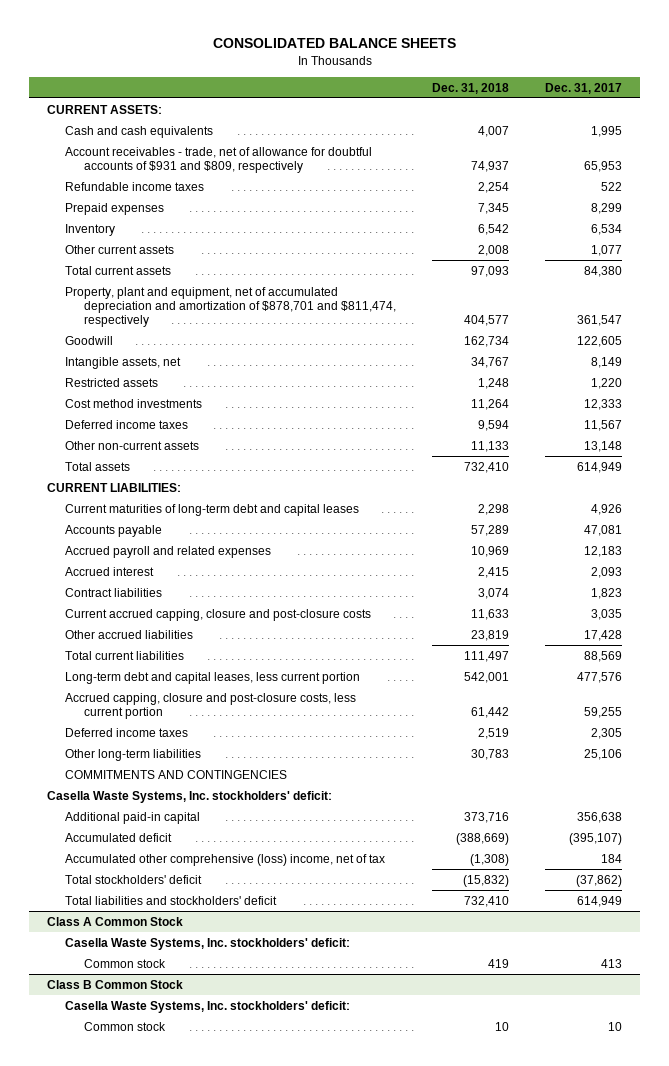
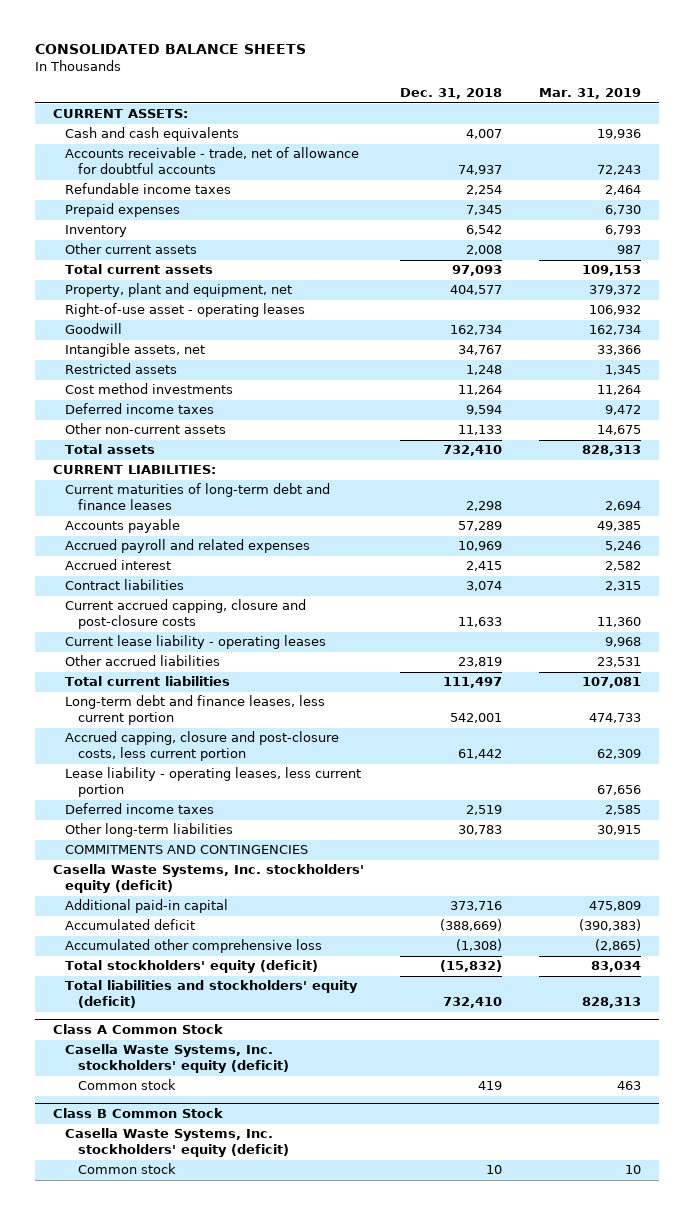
- | Dec. 31, 2018 | Dec. 31, 2017
+ | Dec. 31, 2018 | Mar. 31, 2019
- Account receivables - trade, net of allowance for doubtful accounts of $931 and $809, respectively | 74,937 | 65,953
+ Accounts receivable - trade, net of allowance for doubtful accounts | 74,937 | 72,243
- Property, plant and equipment, net of accumulated depreciation and amortization of $878,701 and $811,474, respectively | 404,577 | 361,547
+ Property, plant and equipment, net | 404,577 | 379,372
+ Right-of-use asset - operating leases | | 106,932
- Current maturities of long-term debt and capital leases | 2,298 | 4,926
+ Current maturities of long-term debt and finance leases | 2,298 | 2,694
+ Current lease liability - operating leases | | 9,968
- Long-term debt and capital leases, less current portion | 542,001 | 477,576
+ Long-term debt and finance leases, less current portion | 542,001 | 474,733
+ Lease liability - operating leases, less current portion | | 67,656
- Casella Waste Systems, Inc. stockholders' deficit:
+ Casella Waste Systems, Inc. stockholders' equity (deficit)
- Accumulated other comprehensive (loss) income, net of tax | (1,308) | 184
- Total stockholders' deficit | (15,832) | (37,862)
- Total liabilities and stockholders' deficit | 732,410 | 614,949
+ Accumulated other comprehensive loss | (1,308) | (2,865)
+ Total stockholders' equity (deficit) | (15,832) | 83,034
+ Total liabilities and stockholders' equity (deficit) | 732,410 | 828,313
@ Class A Common Stock
- Casella Waste Systems, Inc. stockholders' deficit:
+ Casella Waste Systems, Inc. stockholders' equity (deficit)
@ Class B Common Stock
- Casella Waste Systems, Inc. stockholders' deficit:
+ Casella Waste Systems, Inc. stockholders' equity (deficit)

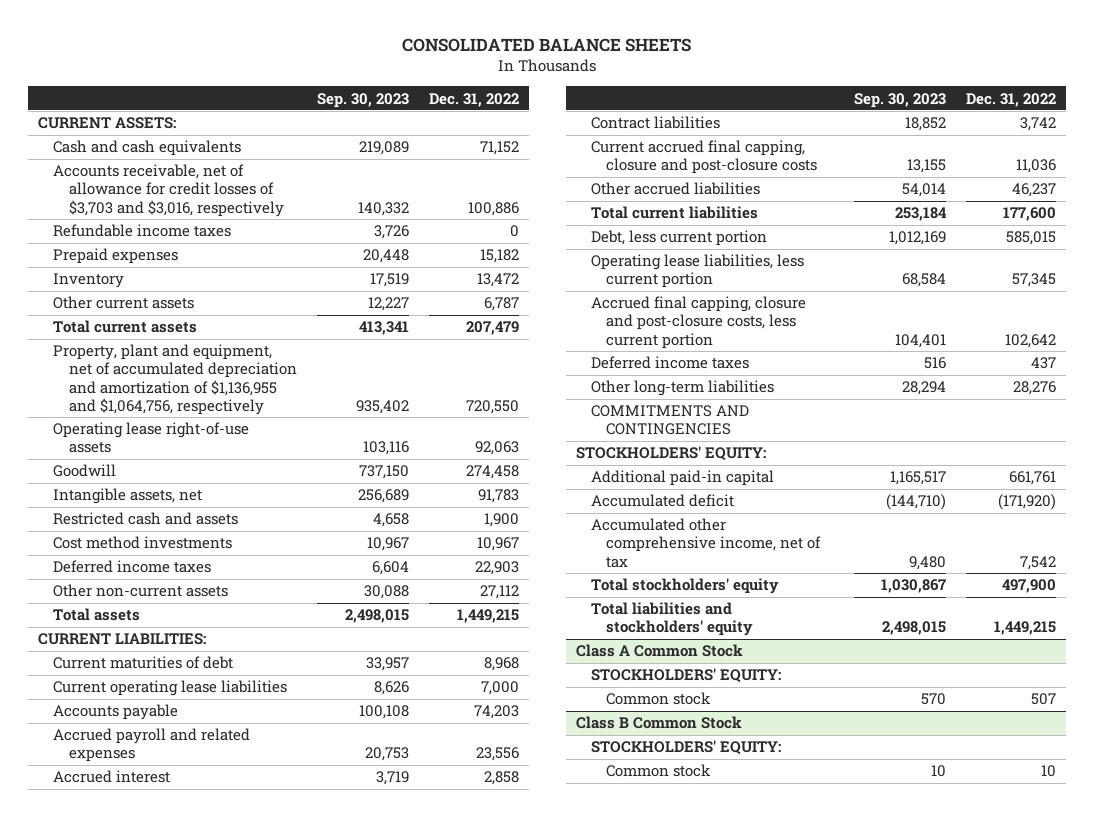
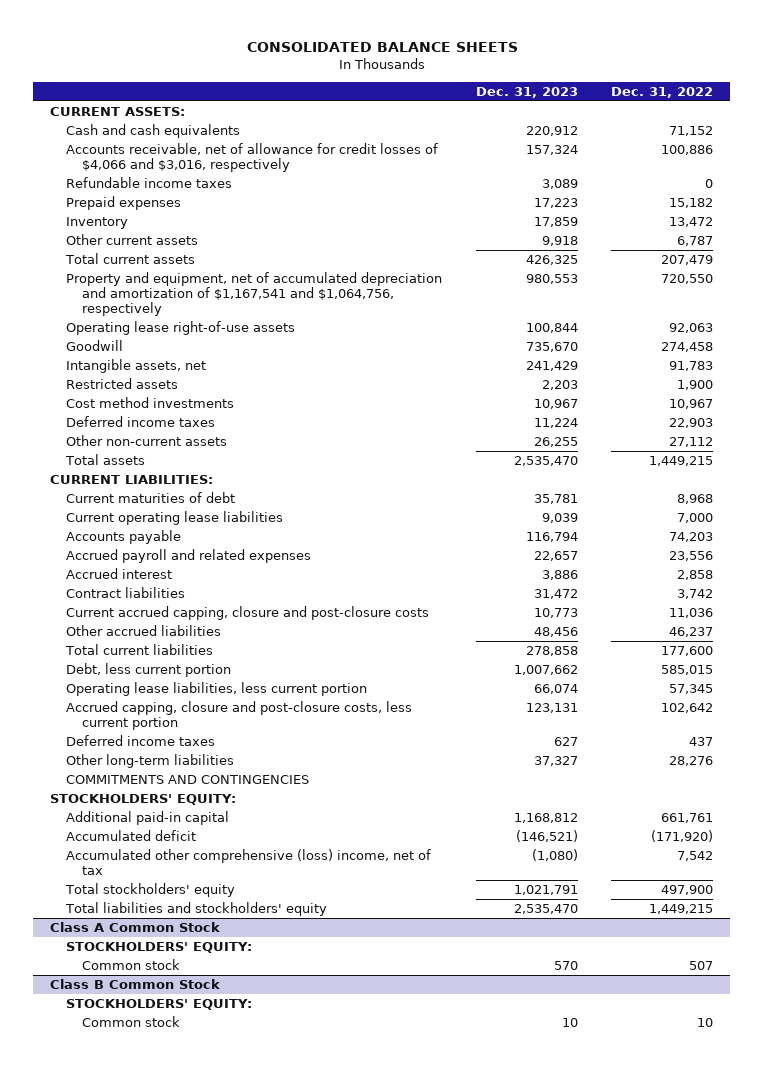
- | Sep. 30, 2023 | Dec. 31, 2022
+ | Dec. 31, 2023 | Dec. 31, 2022
- Accounts receivable, net of allowance for credit losses of $3,703 and $3,016, respectively | 140,332 | 100,886
+ Accounts receivable, net of allowance for credit losses of $4,066 and $3,016, respectively | 157,324 | 100,886
- Property, plant and equipment, net of accumulated depreciation and amortization of $1,136,955 and $1,064,756, respectively | 935,402 | 720,550
+ Property and equipment, net of accumulated depreciation and amortization of $1,167,541 and $1,064,756, respectively | 980,553 | 720,550
- Restricted cash and assets | 4,658 | 1,900
+ Restricted assets | 2,203 | 1,900
- Current accrued final capping, closure and post-closure costs | 13,155 | 11,036
+ Current accrued capping, closure and post-closure costs | 10,773 | 11,036
- Accrued final capping, closure and post-closure costs, less current portion | 104,401 | 102,642
+ Accrued capping, closure and post-closure costs, less current portion | 123,131 | 102,642
- Accumulated other comprehensive income, net of tax | 9,480 | 7,542
+ Accumulated other comprehensive (loss) income, net of tax | (1,080) | 7,542

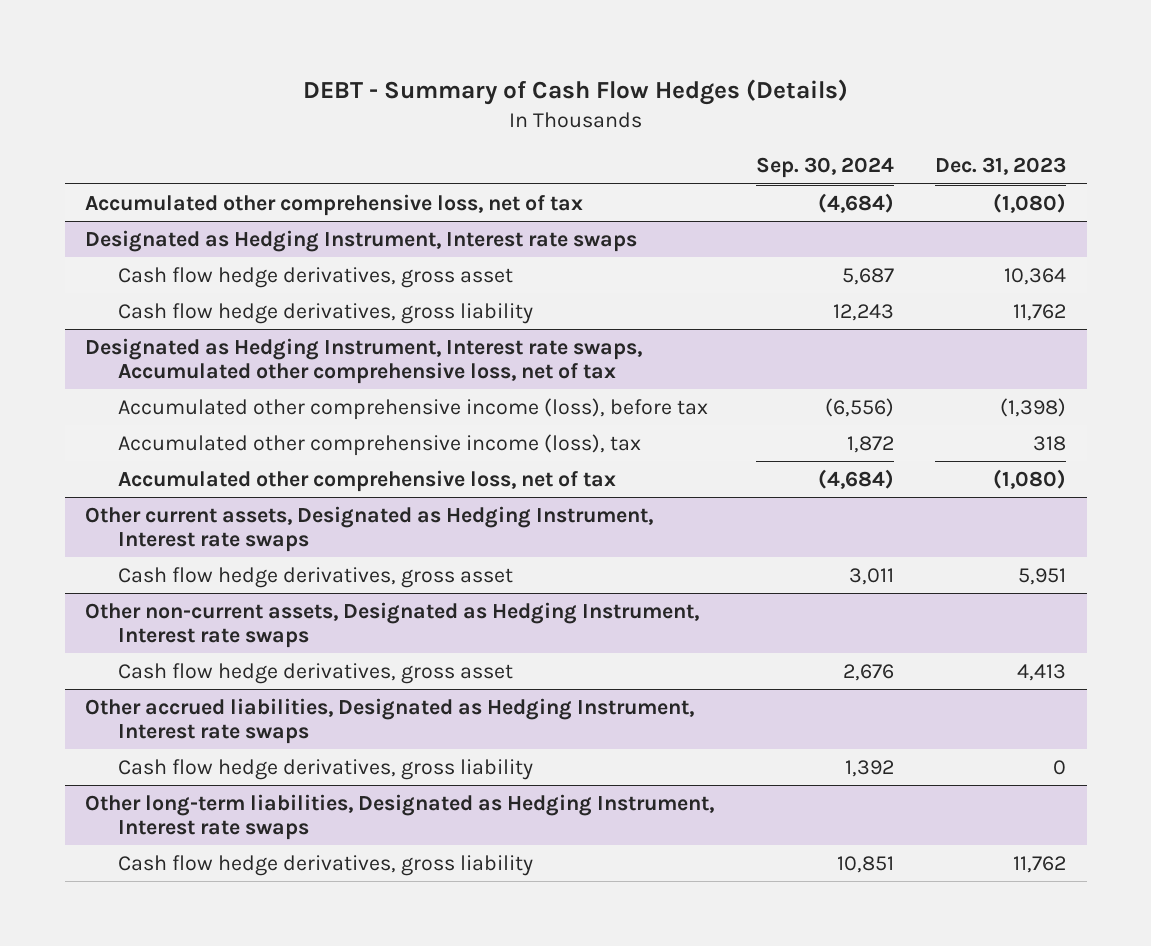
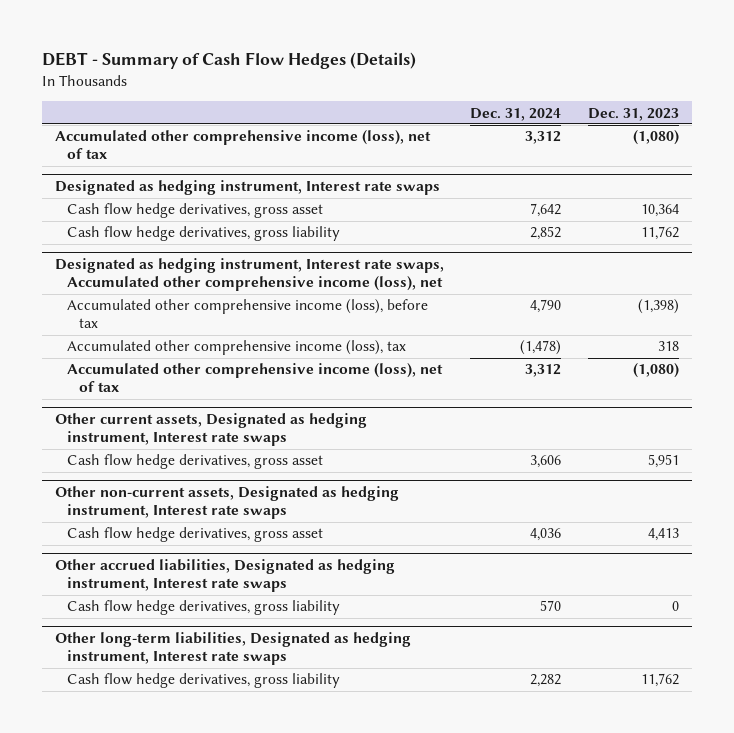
- | Sep. 30, 2024 | Dec. 31, 2023
+ | Dec. 31, 2024 | Dec. 31, 2023
- Accumulated other comprehensive loss, net of tax | (4,684) | (1,080)
- Designated as Hedging Instrument, Interest rate swaps
+ Accumulated other comprehensive income (loss), net of tax | 3,312 | (1,080)
+ Designated as hedging instrument, Interest rate swaps
- Designated as Hedging Instrument, Interest rate swaps, Accumulated other comprehensive loss, net of tax
+ Designated as hedging instrument, Interest rate swaps, Accumulated other comprehensive income (loss), net
- Accumulated other comprehensive loss, net of tax | (4,684) | (1,080)
- Other current assets, Designated as Hedging Instrument, Interest rate swaps
+ Accumulated other comprehensive income (loss), net of tax | 3,312 | (1,080)
+ Other current assets, Designated as hedging instrument, Interest rate swaps
- Other non-current assets, Designated as Hedging Instrument, Interest rate swaps
+ Other non-current assets, Designated as hedging instrument, Interest rate swaps
- Other accrued liabilities, Designated as Hedging Instrument, Interest rate swaps
+ Other accrued liabilities, Designated as hedging instrument, Interest rate swaps
- Other long-term liabilities, Designated as Hedging Instrument, Interest rate swaps
+ Other long-term liabilities, Designated as hedging instrument, Interest rate swaps

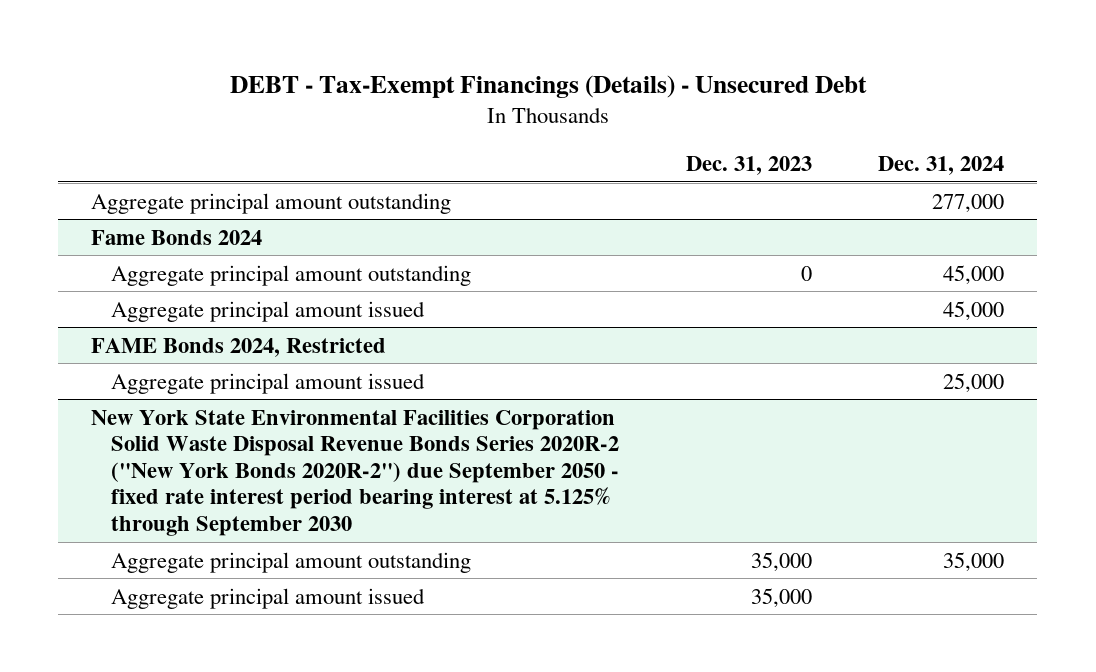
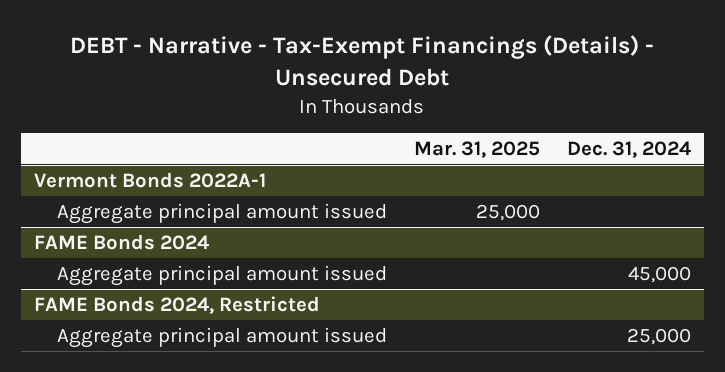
- DEBT - Tax-Exempt Financings (Details) - Unsecured Debt
+ DEBT - Narrative - Tax-Exempt Financings (Details) - Unsecured Debt
- | Dec. 31, 2023 | Dec. 31, 2024
+ | Mar. 31, 2025 | Dec. 31, 2024
- Aggregate principal amount outstanding | | 277,000
- Fame Bonds 2024
- Aggregate principal amount outstanding | 0 | 45,000
+ Vermont Bonds 2022A-1
+ Aggregate principal amount issued | 25,000 |
+ FAME Bonds 2024
- New York State Environmental Facilities Corporation Solid Waste Disposal Revenue Bonds Series 2020R-2 ("New York Bonds 2020R-2") due September 2050 - fixed rate interest period bearing interest at 5.125% through September 2030
- Aggregate principal amount outstanding | 35,000 | 35,000
- Aggregate principal amount issued | 35,000 |

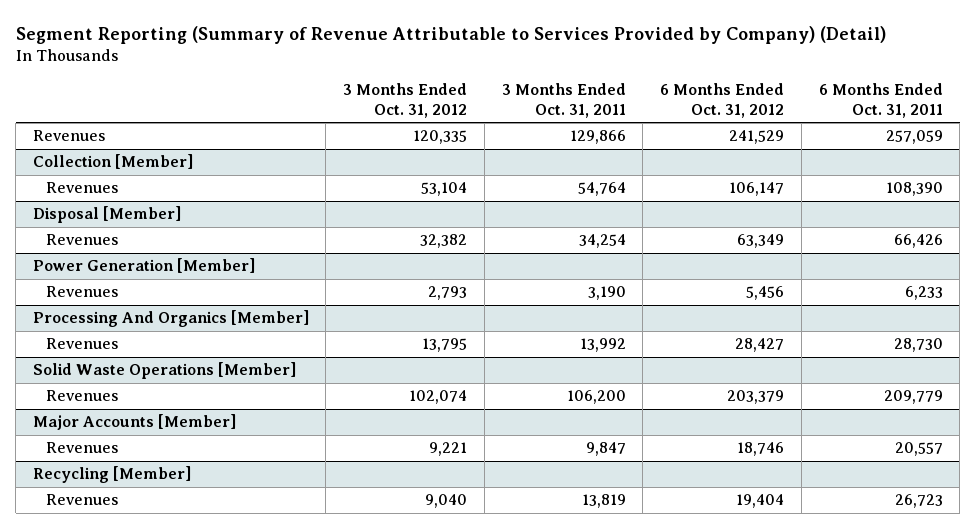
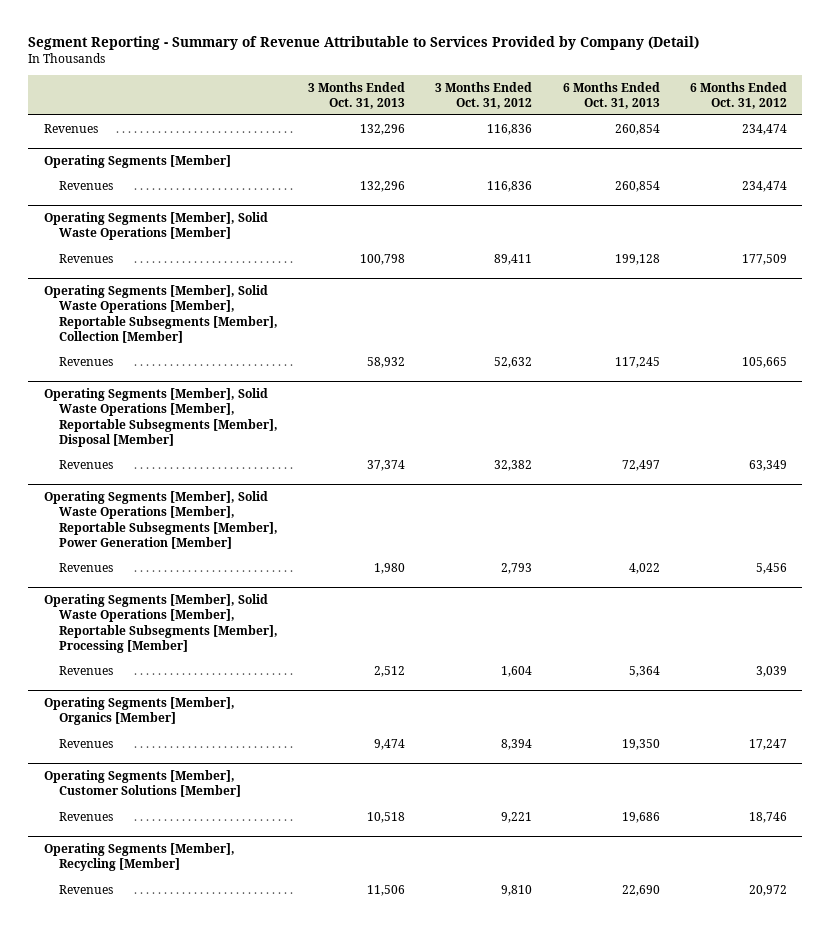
- Segment Reporting (Summary of Revenue Attributable to Services Provided by Company) (Detail)
+ Segment Reporting - Summary of Revenue Attributable to Services Provided by Company (Detail)
- | 3 Months Ended Oct. 31, 2012 | 3 Months Ended Oct. 31, 2011 | 6 Months Ended Oct. 31, 2012 | 6 Months Ended Oct. 31, 2011
+ | 3 Months Ended Oct. 31, 2013 | 3 Months Ended Oct. 31, 2012 | 6 Months Ended Oct. 31, 2013 | 6 Months Ended Oct. 31, 2012
- Revenues | 120,335 | 129,866 | 241,529 | 257,059
- Collection [Member]
- Revenues | 53,104 | 54,764 | 106,147 | 108,390
- Disposal [Member]
+ Revenues | 132,296 | 116,836 | 260,854 | 234,474
+ Operating Segments [Member]
+ Revenues | 132,296 | 116,836 | 260,854 | 234,474
+ Operating Segments [Member], Solid Waste Operations [Member]
+ Revenues | 100,798 | 89,411 | 199,128 | 177,509
+ Operating Segments [Member], Solid Waste Operations [Member], Reportable Subsegments [Member], Collection [Member]
+ Revenues | 58,932 | 52,632 | 117,245 | 105,665
+ Operating Segments [Member], Solid Waste Operations [Member], Reportable Subsegments [Member], Disposal [Member]
- Power Generation [Member]
+ Operating Segments [Member], Solid Waste Operations [Member], Reportable Subsegments [Member], Power Generation [Member]
- Processing And Organics [Member]
- Revenues | 13,795 | 13,992 | 28,427 | 28,730
- Solid Waste Operations [Member]
- Revenues | 102,074 | 106,200 | 203,379 | 209,779
- Major Accounts [Member]
+ Operating Segments [Member], Solid Waste Operations [Member], Reportable Subsegments [Member], Processing [Member]
+ Revenues | 2,512 | 1,604 | 5,364 | 3,039
+ Operating Segments [Member], Organics [Member]
+ Revenues | 9,474 | 8,394 | 19,350 | 17,247
+ Operating Segments [Member], Customer Solutions [Member]
- Recycling [Member]
- Revenues | 9,040 | 13,819 | 19,404 | 26,723
+ Operating Segments [Member], Recycling [Member]
+ Revenues | 11,506 | 9,810 | 22,690 | 20,972

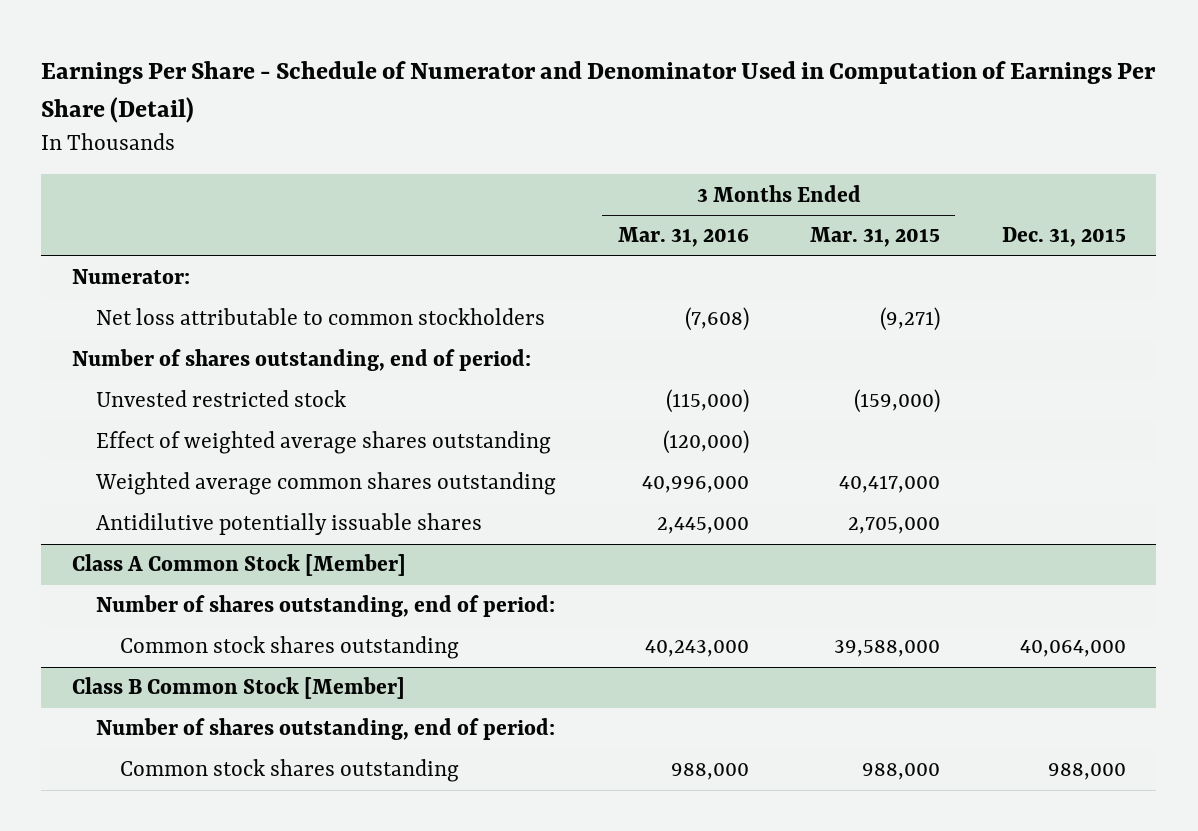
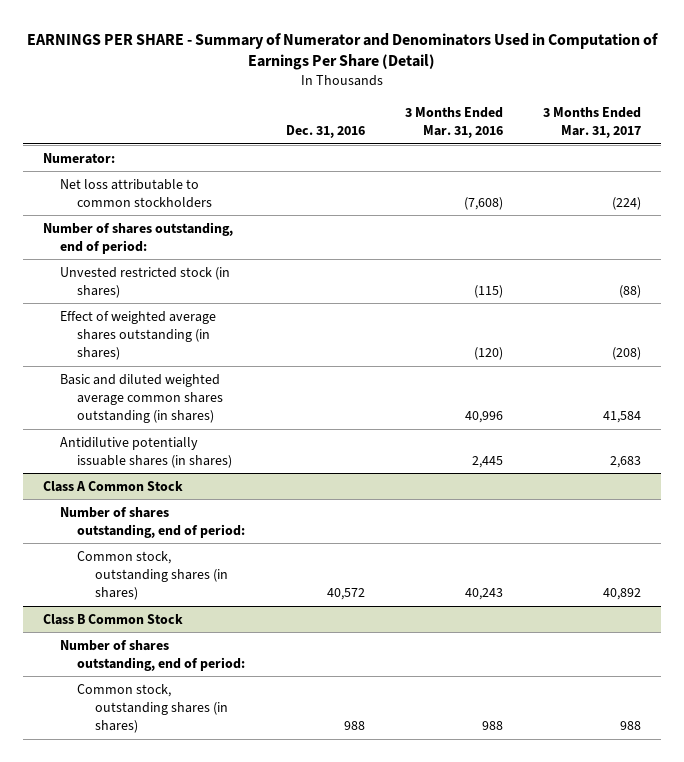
- Earnings Per Share - Schedule of Numerator and Denominator Used in Computation of Earnings Per Share (Detail)
+ EARNINGS PER SHARE - Summary of Numerator and Denominators Used in Computation of Earnings Per Share (Detail)
- | 3 Months Ended Mar. 31, 2016 | 3 Months Ended Mar. 31, 2015 | Dec. 31, 2015
+ | Dec. 31, 2016 | 3 Months Ended Mar. 31, 2016 | 3 Months Ended Mar. 31, 2017
- Unvested restricted stock | (115,000) | (159,000) |
- Effect of weighted average shares outstanding | (120,000) | |
- Weighted average common shares outstanding | 40,996,000 | 40,417,000 |
- Antidilutive potentially issuable shares | 2,445,000 | 2,705,000 |
- Class A Common Stock [Member]
+ Unvested restricted stock (in shares) | | (115) | (88)
+ Effect of weighted average shares outstanding (in shares) | | (120) | (208)
+ Basic and diluted weighted average common shares outstanding (in shares) | | 40,996 | 41,584
+ Antidilutive potentially issuable shares (in shares) | | 2,445 | 2,683
+ Class A Common Stock
- Common stock shares outstanding | 40,243,000 | 39,588,000 | 40,064,000
- Class B Common Stock [Member]
+ Common stock, outstanding shares (in shares) | 40,572 | 40,243 | 40,892
+ Class B Common Stock
- Common stock shares outstanding | 988,000 | 988,000 | 988,000
+ Common stock, outstanding shares (in shares) | 988 | 988 | 988

